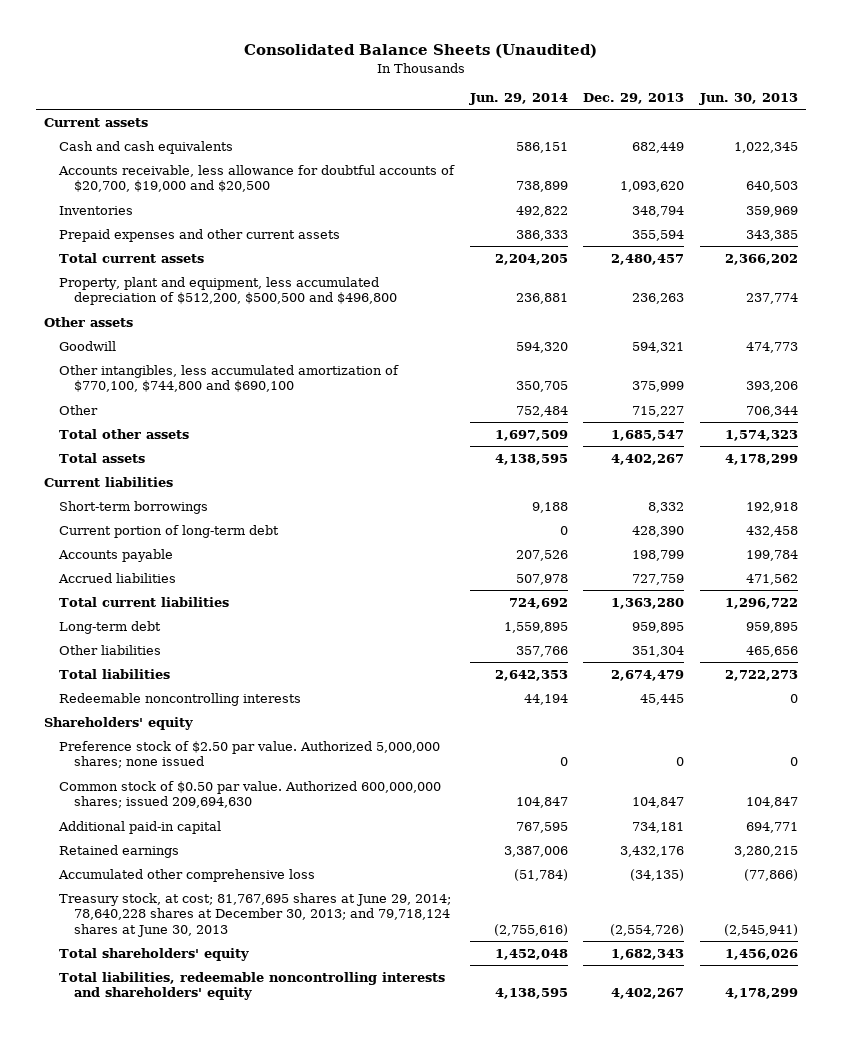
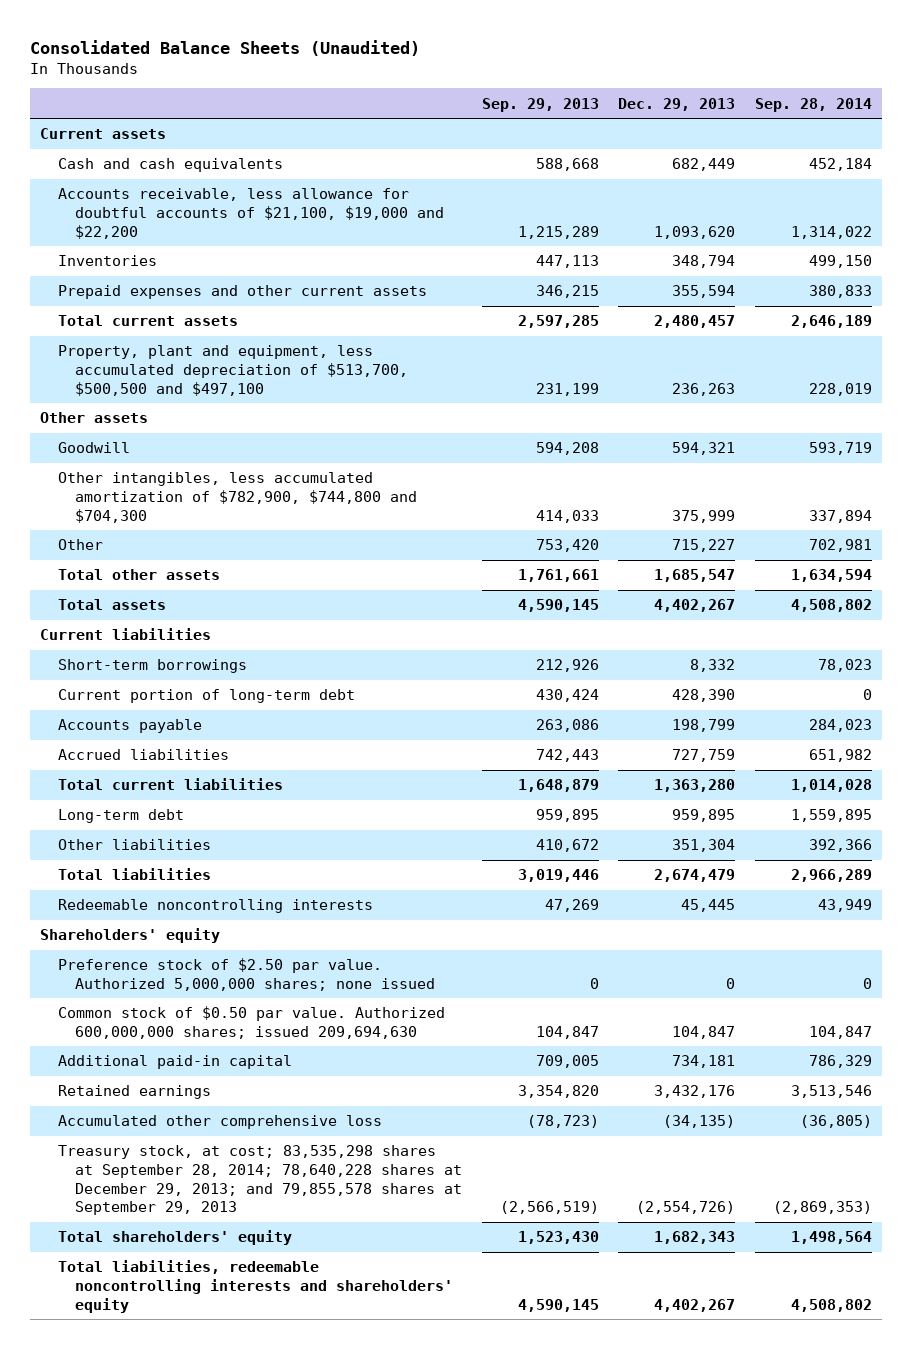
- | Jun. 29, 2014 | Dec. 29, 2013 | Jun. 30, 2013
+ | Sep. 29, 2013 | Dec. 29, 2013 | Sep. 28, 2014
- Accounts receivable, less allowance for doubtful accounts of $20,700, $19,000 and $20,500 | 738,899 | 1,093,620 | 640,503
+ Accounts receivable, less allowance for doubtful accounts of $21,100, $19,000 and $22,200 | 1,215,289 | 1,093,620 | 1,314,022
- Property, plant and equipment, less accumulated depreciation of $512,200, $500,500 and $496,800 | 236,881 | 236,263 | 237,774
+ Property, plant and equipment, less accumulated depreciation of $513,700, $500,500 and $497,100 | 231,199 | 236,263 | 228,019
- Other intangibles, less accumulated amortization of $770,100, $744,800 and $690,100 | 350,705 | 375,999 | 393,206
+ Other intangibles, less accumulated amortization of $782,900, $744,800 and $704,300 | 414,033 | 375,999 | 337,894
- Treasury stock, at cost; 81,767,695 shares at June 29, 2014; 78,640,228 shares at December 30, 2013; and 79,718,124 shares at June 30, 2013 | (2,755,616) | (2,554,726) | (2,545,941)
+ Treasury stock, at cost; 83,535,298 shares at September 28, 2014; 78,640,228 shares at December 29, 2013; and 79,855,578 shares at September 29, 2013 | (2,566,519) | (2,554,726) | (2,869,353)

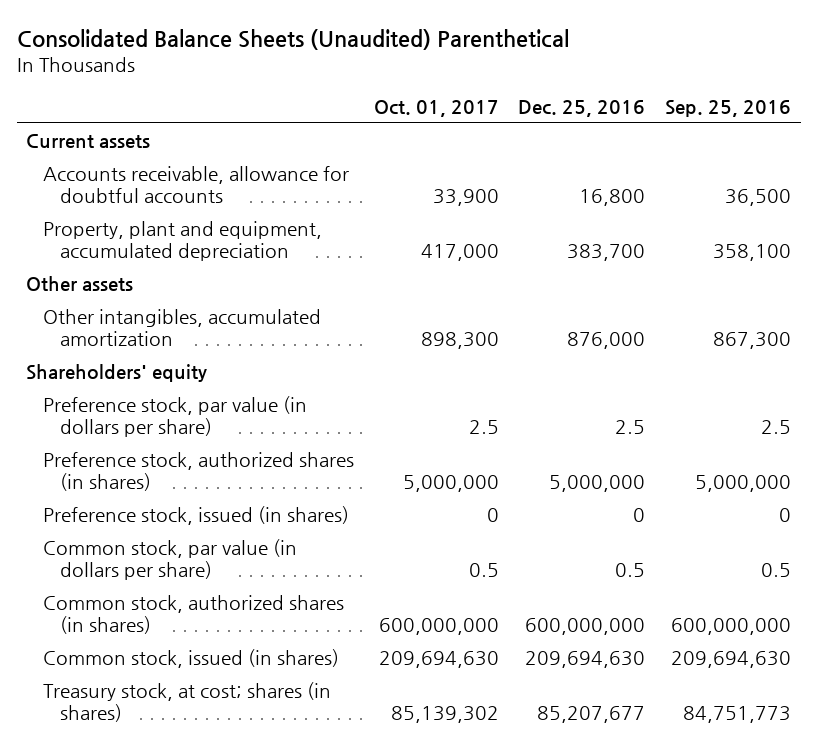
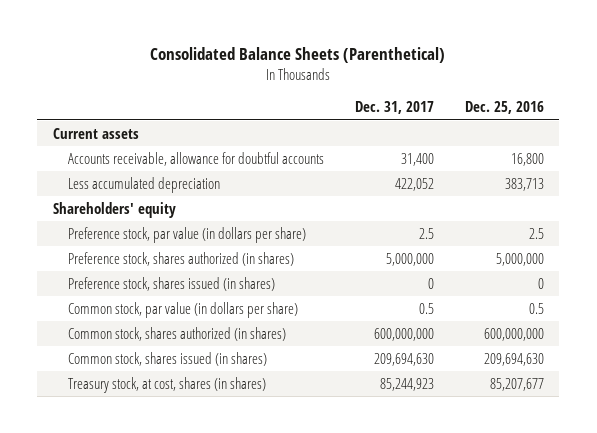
- Consolidated Balance Sheets (Unaudited) Parenthetical
+ Consolidated Balance Sheets (Parenthetical)
- | Oct. 01, 2017 | Dec. 25, 2016 | Sep. 25, 2016
+ | Dec. 31, 2017 | Dec. 25, 2016
- Property, plant and equipment, accumulated depreciation | 417,000 | 383,700 | 358,100
- Other assets
- Other intangibles, accumulated amortization | 898,300 | 876,000 | 867,300
+ Less accumulated depreciation | 422,052 | 383,713
- Preference stock, authorized shares (in shares) | 5,000,000 | 5,000,000 | 5,000,000
- Preference stock, issued (in shares) | 0 | 0 | 0
+ Preference stock, shares authorized (in shares) | 5,000,000 | 5,000,000
+ Preference stock, shares issued (in shares) | 0 | 0
- Common stock, authorized shares (in shares) | 600,000,000 | 600,000,000 | 600,000,000
- Common stock, issued (in shares) | 209,694,630 | 209,694,630 | 209,694,630
- Treasury stock, at cost; shares (in shares) | 85,139,302 | 85,207,677 | 84,751,773
+ Common stock, shares authorized (in shares) | 600,000,000 | 600,000,000
+ Common stock, shares issued (in shares) | 209,694,630 | 209,694,630
+ Treasury stock, at cost, shares (in shares) | 85,244,923 | 85,207,677

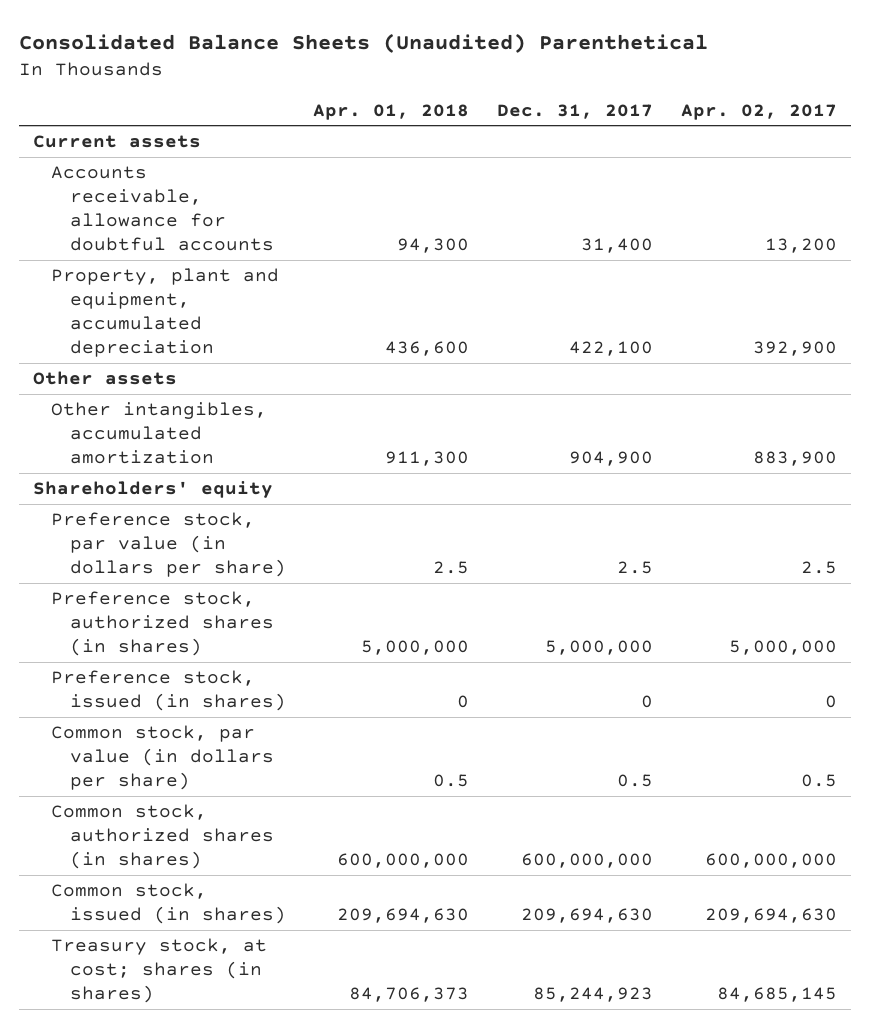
- Consolidated Balance Sheets (Parenthetical)
+ Consolidated Balance Sheets (Unaudited) Parenthetical
- | Dec. 31, 2017 | Dec. 25, 2016
+ | Apr. 01, 2018 | Dec. 31, 2017 | Apr. 02, 2017
- Less accumulated depreciation | 422,052 | 383,713
+ Property, plant and equipment, accumulated depreciation | 436,600 | 422,100 | 392,900
+ Other assets
+ Other intangibles, accumulated amortization | 911,300 | 904,900 | 883,900
- Preference stock, shares authorized (in shares) | 5,000,000 | 5,000,000
- Preference stock, shares issued (in shares) | 0 | 0
+ Preference stock, authorized shares (in shares) | 5,000,000 | 5,000,000 | 5,000,000
+ Preference stock, issued (in shares) | 0 | 0 | 0
- Common stock, shares authorized (in shares) | 600,000,000 | 600,000,000
- Common stock, shares issued (in shares) | 209,694,630 | 209,694,630
- Treasury stock, at cost, shares (in shares) | 85,244,923 | 85,207,677
+ Common stock, authorized shares (in shares) | 600,000,000 | 600,000,000 | 600,000,000
+ Common stock, issued (in shares) | 209,694,630 | 209,694,630 | 209,694,630
+ Treasury stock, at cost; shares (in shares) | 84,706,373 | 85,244,923 | 84,685,145

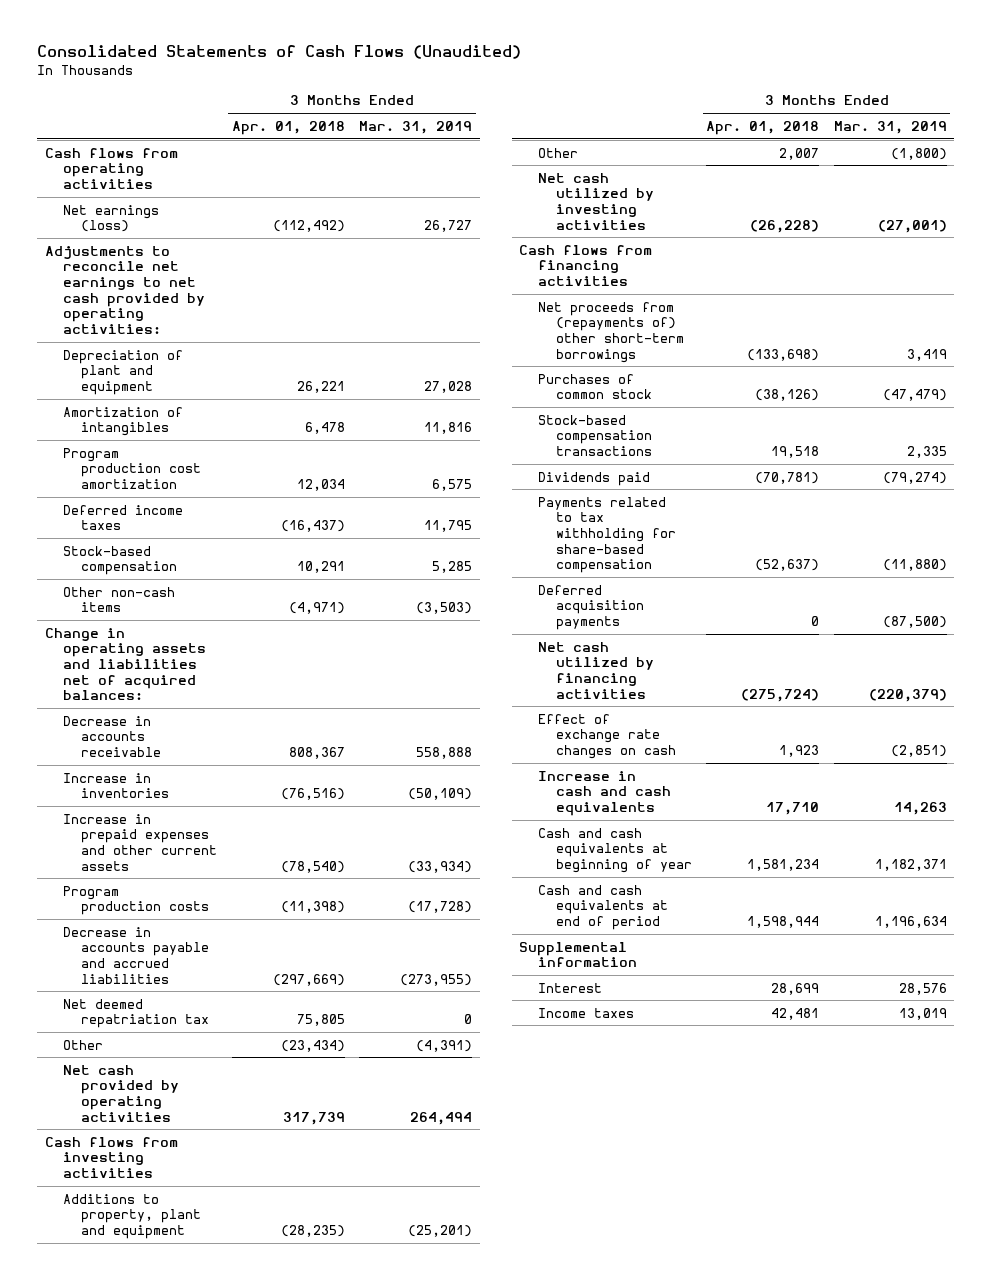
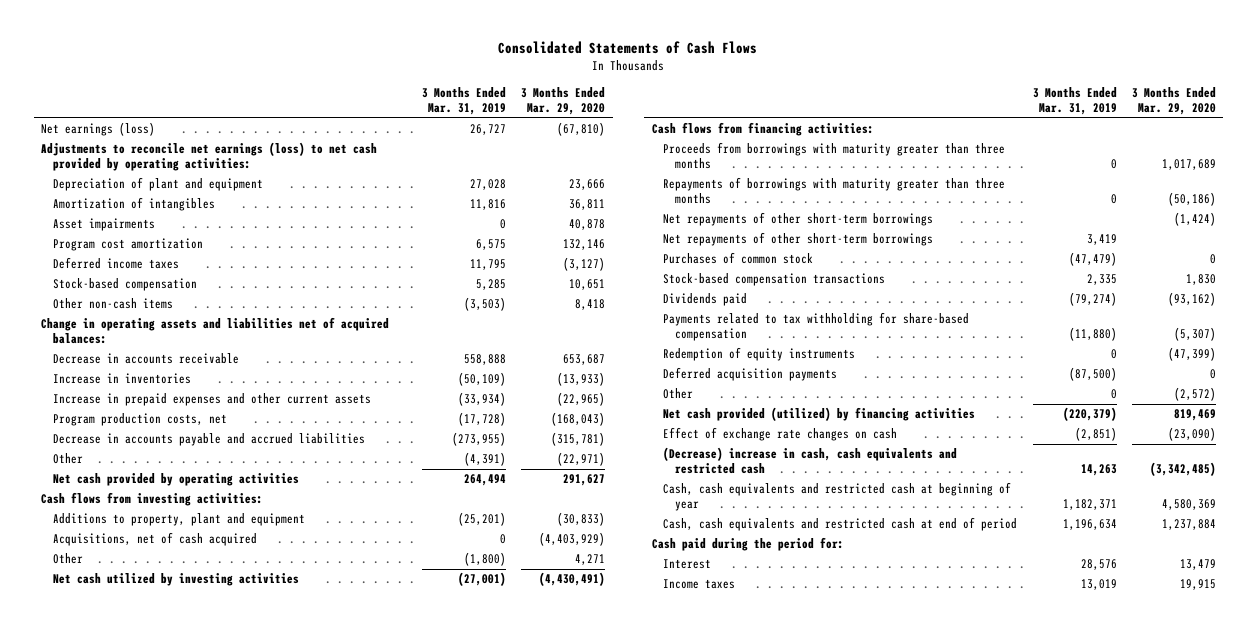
- Consolidated Statements of Cash Flows (Unaudited)
+ Consolidated Statements of Cash Flows
- | 3 Months Ended Apr. 01, 2018 | 3 Months Ended Mar. 31, 2019
+ | 3 Months Ended Mar. 31, 2019 | 3 Months Ended Mar. 29, 2020
- Cash flows from operating activities
- Adjustments to reconcile net earnings to net cash provided by operating activities:
+ Adjustments to reconcile net earnings (loss) to net cash provided by operating activities:
- Program production cost amortization | 12,034 | 6,575
+ Asset impairments | 0 | 40,878
+ Program cost amortization | 6,575 | 132,146
- Program production costs | (11,398) | (17,728)
+ Program production costs, net | (17,728) | (168,043)
- Net deemed repatriation tax | 75,805 | 0
- Cash flows from investing activities
+ Cash flows from investing activities:
+ Acquisitions, net of cash acquired | 0 | (4,403,929)
- Cash flows from financing activities
- Net proceeds from (repayments of) other short-term borrowings | (133,698) | 3,419
+ Cash flows from financing activities:
+ Proceeds from borrowings with maturity greater than three months | 0 | 1,017,689
+ Repayments of borrowings with maturity greater than three months | 0 | (50,186)
+ Net repayments of other short-term borrowings | | (1,424)
+ Net repayments of other short-term borrowings | 3,419 |
+ Redemption of equity instruments | 0 | (47,399)
- Net cash utilized by financing activities | (275,724) | (220,379)
+ Other | 0 | (2,572)
+ Net cash provided (utilized) by financing activities | (220,379) | 819,469
- Increase in cash and cash equivalents | 17,710 | 14,263
- Cash and cash equivalents at beginning of year | 1,581,234 | 1,182,371
- Cash and cash equivalents at end of period | 1,598,944 | 1,196,634
- Supplemental information
+ (Decrease) increase in cash, cash equivalents and restricted cash | 14,263 | (3,342,485)
+ Cash, cash equivalents and restricted cash at beginning of year | 1,182,371 | 4,580,369
+ Cash, cash equivalents and restricted cash at end of period | 1,196,634 | 1,237,884
+ Cash paid during the period for:

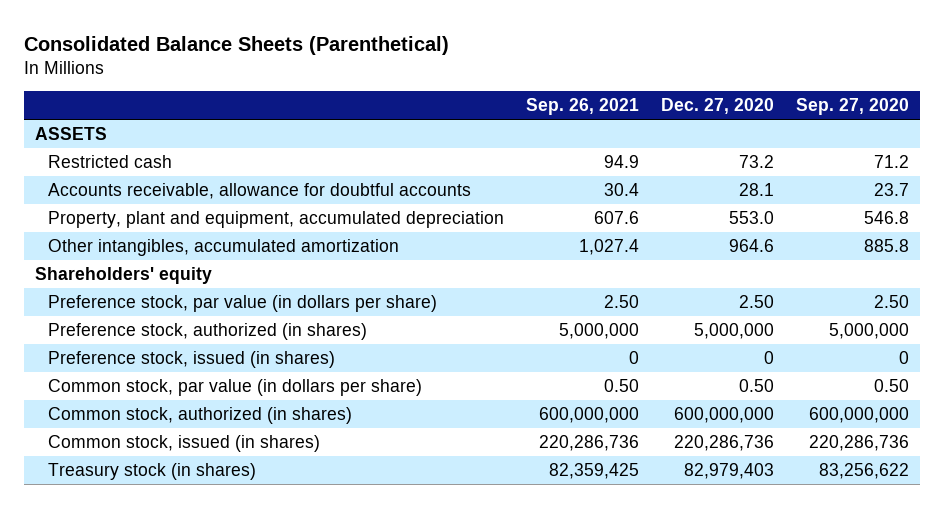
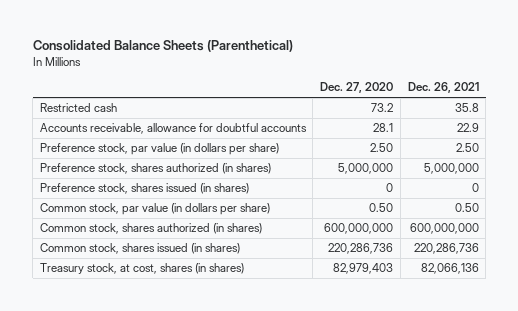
- | Sep. 26, 2021 | Dec. 27, 2020 | Sep. 27, 2020
+ | Dec. 27, 2020 | Dec. 26, 2021
- ASSETS
- Property, plant and equipment, accumulated depreciation | 607.6 | 553.0 | 546.8
- Other intangibles, accumulated amortization | 1,027.4 | 964.6 | 885.8
- Shareholders' equity
- Preference stock, authorized (in shares) | 5,000,000 | 5,000,000 | 5,000,000
- Preference stock, issued (in shares) | 0 | 0 | 0
+ Preference stock, shares authorized (in shares) | 5,000,000 | 5,000,000
+ Preference stock, shares issued (in shares) | 0 | 0
- Common stock, authorized (in shares) | 600,000,000 | 600,000,000 | 600,000,000
- Common stock, issued (in shares) | 220,286,736 | 220,286,736 | 220,286,736
- Treasury stock (in shares) | 82,359,425 | 82,979,403 | 83,256,622
+ Common stock, shares authorized (in shares) | 600,000,000 | 600,000,000
+ Common stock, shares issued (in shares) | 220,286,736 | 220,286,736
+ Treasury stock, at cost, shares (in shares) | 82,979,403 | 82,066,136

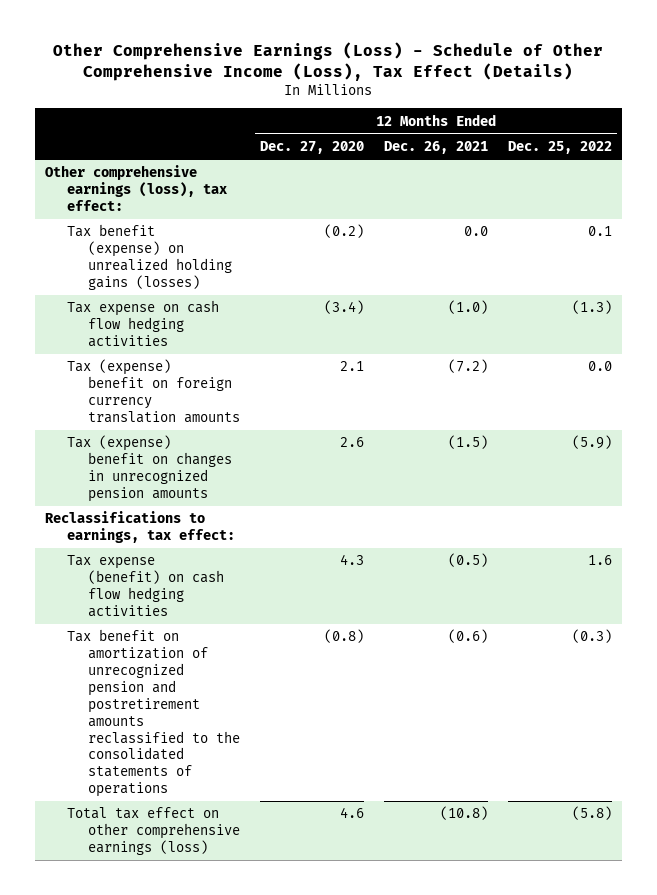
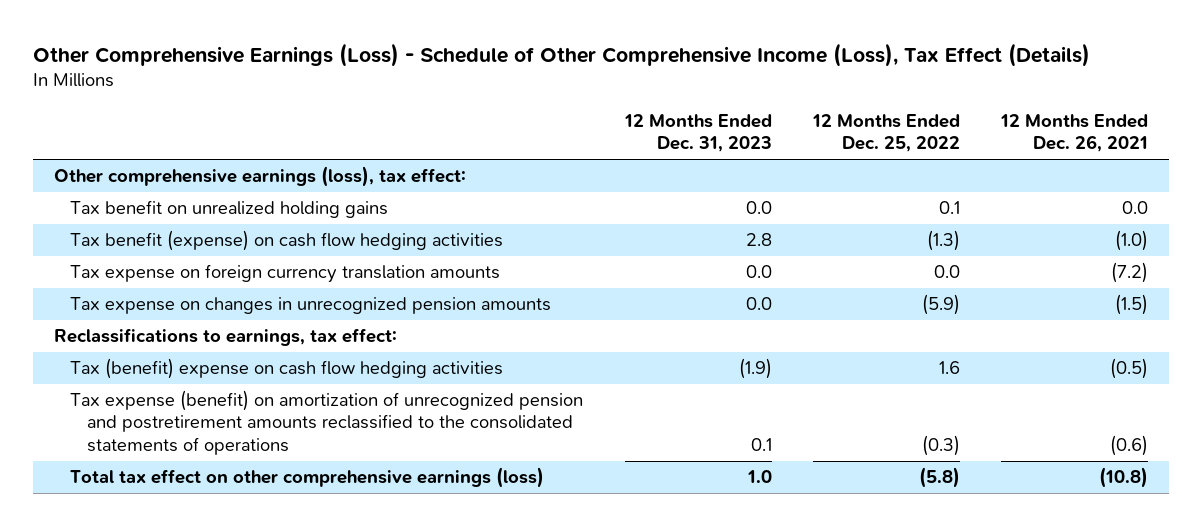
- | 12 Months Ended Dec. 27, 2020 | 12 Months Ended Dec. 26, 2021 | 12 Months Ended Dec. 25, 2022
+ | 12 Months Ended Dec. 31, 2023 | 12 Months Ended Dec. 25, 2022 | 12 Months Ended Dec. 26, 2021
- Tax benefit (expense) on unrealized holding gains (losses) | (0.2) | 0.0 | 0.1
- Tax expense on cash flow hedging activities | (3.4) | (1.0) | (1.3)
- Tax (expense) benefit on foreign currency translation amounts | 2.1 | (7.2) | 0.0
- Tax (expense) benefit on changes in unrecognized pension amounts | 2.6 | (1.5) | (5.9)
+ Tax benefit on unrealized holding gains | 0.0 | 0.1 | 0.0
+ Tax benefit (expense) on cash flow hedging activities | 2.8 | (1.3) | (1.0)
+ Tax expense on foreign currency translation amounts | 0.0 | 0.0 | (7.2)
+ Tax expense on changes in unrecognized pension amounts | 0.0 | (5.9) | (1.5)
- Tax expense (benefit) on cash flow hedging activities | 4.3 | (0.5) | 1.6
- Tax benefit on amortization of unrecognized pension and postretirement amounts reclassified to the consolidated statements of operations | (0.8) | (0.6) | (0.3)
+ Tax (benefit) expense on cash flow hedging activities | (1.9) | 1.6 | (0.5)
+ Tax expense (benefit) on amortization of unrecognized pension and postretirement amounts reclassified to the consolidated statements of operations | 0.1 | (0.3) | (0.6)

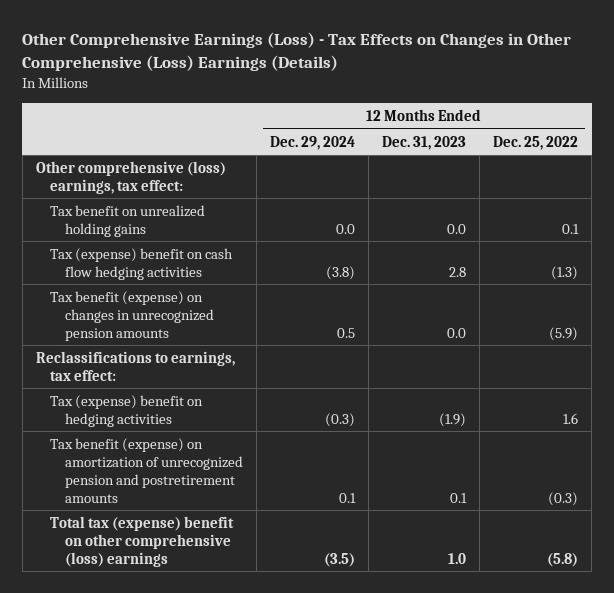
- Other Comprehensive Earnings (Loss) - Schedule of Other Comprehensive Income (Loss), Tax Effect (Details)
+ Other Comprehensive Earnings (Loss) - Tax Effects on Changes in Other Comprehensive (Loss) Earnings (Details)
- | 12 Months Ended Dec. 31, 2023 | 12 Months Ended Dec. 25, 2022 | 12 Months Ended Dec. 26, 2021
+ | 12 Months Ended Dec. 29, 2024 | 12 Months Ended Dec. 31, 2023 | 12 Months Ended Dec. 25, 2022
- Other comprehensive earnings (loss), tax effect:
+ Other comprehensive (loss) earnings, tax effect:
- Tax benefit (expense) on cash flow hedging activities | 2.8 | (1.3) | (1.0)
- Tax expense on foreign currency translation amounts | 0.0 | 0.0 | (7.2)
- Tax expense on changes in unrecognized pension amounts | 0.0 | (5.9) | (1.5)
+ Tax (expense) benefit on cash flow hedging activities | (3.8) | 2.8 | (1.3)
+ Tax benefit (expense) on changes in unrecognized pension amounts | 0.5 | 0.0 | (5.9)
- Tax (benefit) expense on cash flow hedging activities | (1.9) | 1.6 | (0.5)
- Tax expense (benefit) on amortization of unrecognized pension and postretirement amounts reclassified to the consolidated statements of operations | 0.1 | (0.3) | (0.6)
- Total tax effect on other comprehensive earnings (loss) | 1.0 | (5.8) | (10.8)
+ Tax (expense) benefit on hedging activities | (0.3) | (1.9) | 1.6
+ Tax benefit (expense) on amortization of unrecognized pension and postretirement amounts | 0.1 | 0.1 | (0.3)
+ Total tax (expense) benefit on other comprehensive (loss) earnings | (3.5) | 1.0 | (5.8)

